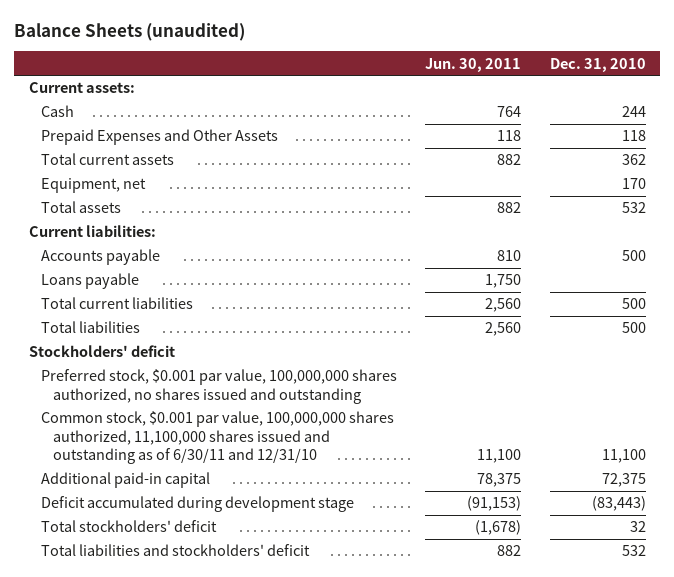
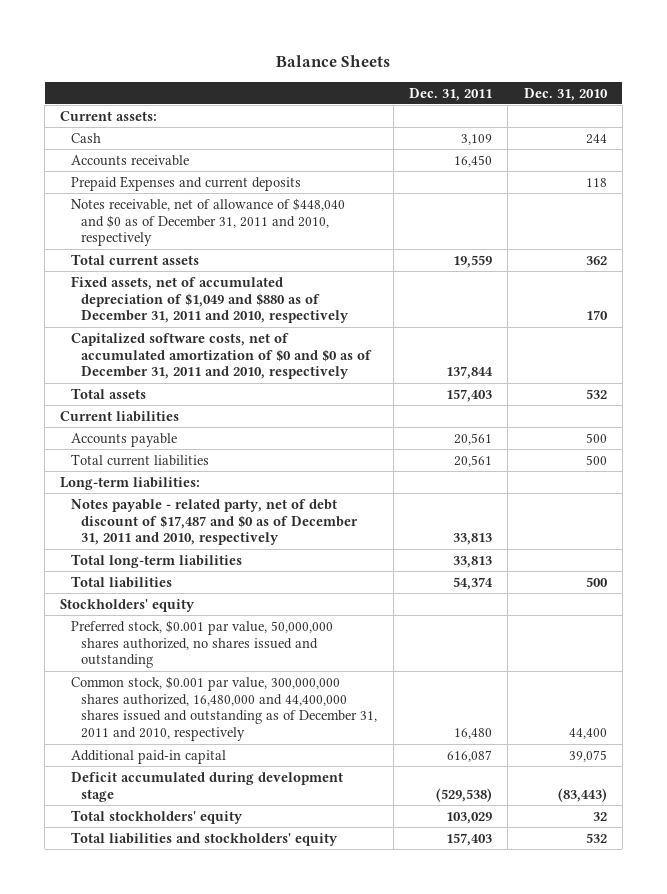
- Balance Sheets (unaudited)
+ Balance Sheets
- | Jun. 30, 2011 | Dec. 31, 2010
+ | Dec. 31, 2011 | Dec. 31, 2010
- Prepaid Expenses and Other Assets | 118 | 118
+ Accounts receivable | 16,450 |
+ Prepaid Expenses and current deposits | | 118
+ Notes receivable, net of allowance of $448,040 and $0 as of December 31, 2011 and 2010, respectively
- Equipment, net | | 170
+ Fixed assets, net of accumulated depreciation of $1,049 and $880 as of December 31, 2011 and 2010, respectively | | 170
+ Capitalized software costs, net of accumulated amortization of $0 and $0 as of December 31, 2011 and 2010, respectively | 137,844 |
- Current liabilities:
+ Current liabilities
- Loans payable | 1,750 |
+ Long-term liabilities:
+ Notes payable - related party, net of debt discount of $17,487 and $0 as of December 31, 2011 and 2010, respectively | 33,813 |
+ Total long-term liabilities | 33,813 |
- Stockholders' deficit
- Preferred stock, $0.001 par value, 100,000,000 shares authorized, no shares issued and outstanding
- Common stock, $0.001 par value, 100,000,000 shares authorized, 11,100,000 shares issued and outstanding as of 6/30/11 and 12/31/10 | 11,100 | 11,100
- Additional paid-in capital | 78,375 | 72,375
+ Stockholders' equity
+ Preferred stock, $0.001 par value, 50,000,000 shares authorized, no shares issued and outstanding
+ Common stock, $0.001 par value, 300,000,000 shares authorized, 16,480,000 and 44,400,000 shares issued and outstanding as of December 31, 2011 and 2010, respectively | 16,480 | 44,400
+ Additional paid-in capital | 616,087 | 39,075
- Total stockholders' deficit | (1,678) | 32
- Total liabilities and stockholders' deficit | 882 | 532
+ Total stockholders' equity | 103,029 | 32
+ Total liabilities and stockholders' equity | 157,403 | 532

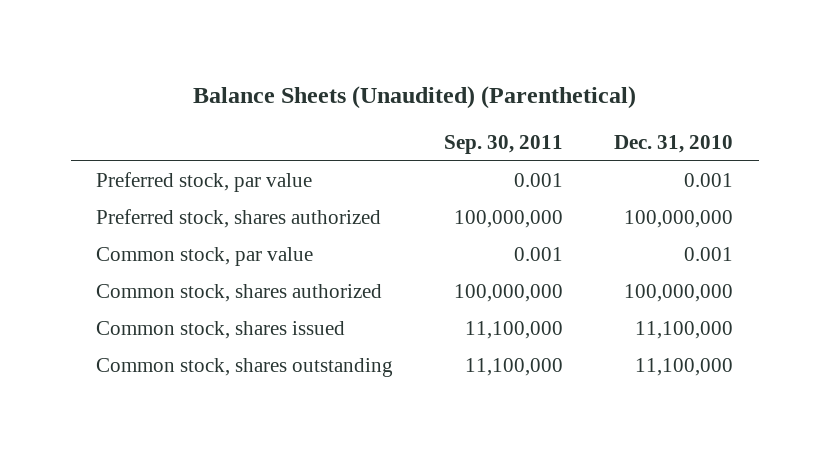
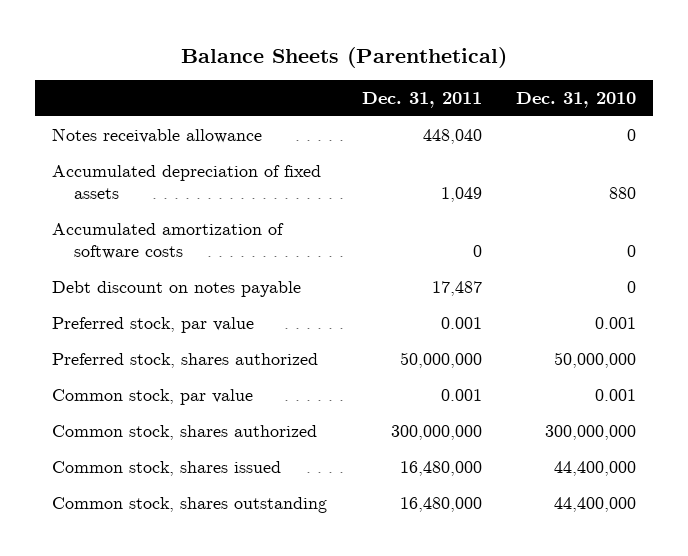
- Balance Sheets (Unaudited) (Parenthetical)
+ Balance Sheets (Parenthetical)
- | Sep. 30, 2011 | Dec. 31, 2010
+ | Dec. 31, 2011 | Dec. 31, 2010
+ Notes receivable allowance | 448,040 | 0
+ Accumulated depreciation of fixed assets | 1,049 | 880
+ Accumulated amortization of software costs | 0 | 0
+ Debt discount on notes payable | 17,487 | 0
- Preferred stock, shares authorized | 100,000,000 | 100,000,000
+ Preferred stock, shares authorized | 50,000,000 | 50,000,000
- Common stock, shares authorized | 100,000,000 | 100,000,000
- Common stock, shares issued | 11,100,000 | 11,100,000
- Common stock, shares outstanding | 11,100,000 | 11,100,000
+ Common stock, shares authorized | 300,000,000 | 300,000,000
+ Common stock, shares issued | 16,480,000 | 44,400,000
+ Common stock, shares outstanding | 16,480,000 | 44,400,000

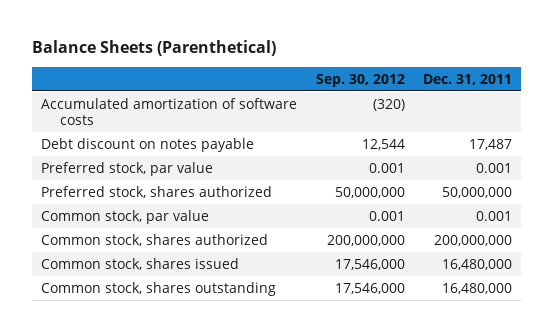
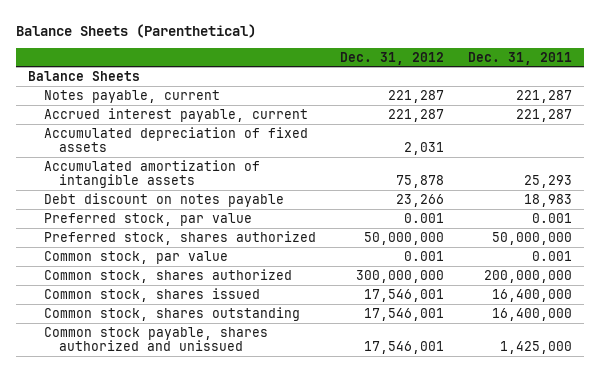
- | Sep. 30, 2012 | Dec. 31, 2011
+ | Dec. 31, 2012 | Dec. 31, 2011
- Accumulated amortization of software costs | (320) |
- Debt discount on notes payable | 12,544 | 17,487
+ Balance Sheets
+ Notes payable, current | 221,287 | 221,287
+ Accrued interest payable, current | 221,287 | 221,287
+ Accumulated depreciation of fixed assets | 2,031 |
+ Accumulated amortization of intangible assets | 75,878 | 25,293
+ Debt discount on notes payable | 23,266 | 18,983
- Common stock, shares issued | 17,546,000 | 16,480,000
- Common stock, shares outstanding | 17,546,000 | 16,480,000
+ Common stock, shares issued | 17,546,001 | 16,400,000
+ Common stock, shares outstanding | 17,546,001 | 16,400,000
+ Common stock payable, shares authorized and unissued | 17,546,001 | 1,425,000

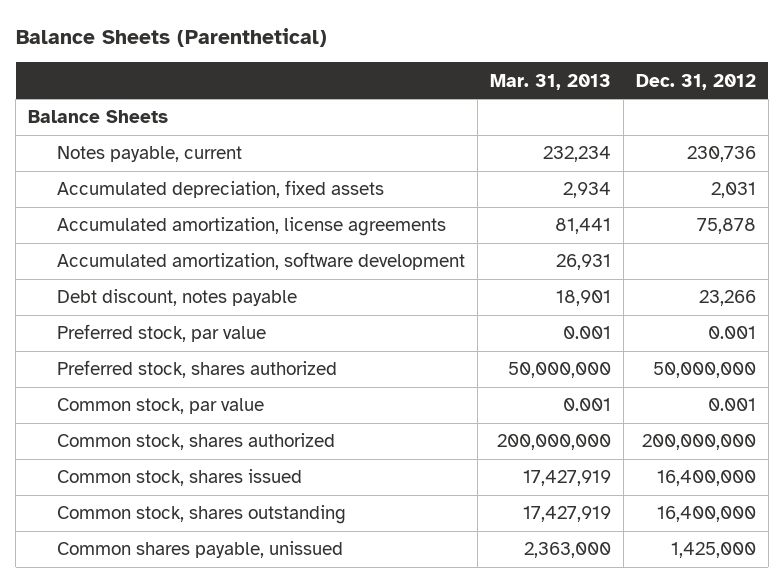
- | Dec. 31, 2012 | Dec. 31, 2011
+ | Mar. 31, 2013 | Dec. 31, 2012
- Notes payable, current | 221,287 | 221,287
- Accrued interest payable, current | 221,287 | 221,287
- Accumulated depreciation of fixed assets | 2,031 |
- Accumulated amortization of intangible assets | 75,878 | 25,293
- Debt discount on notes payable | 23,266 | 18,983
+ Notes payable, current | 232,234 | 230,736
+ Accumulated depreciation, fixed assets | 2,934 | 2,031
+ Accumulated amortization, license agreements | 81,441 | 75,878
+ Accumulated amortization, software development | 26,931 |
+ Debt discount, notes payable | 18,901 | 23,266
- Common stock, shares authorized | 300,000,000 | 200,000,000
- Common stock, shares issued | 17,546,001 | 16,400,000
- Common stock, shares outstanding | 17,546,001 | 16,400,000
- Common stock payable, shares authorized and unissued | 17,546,001 | 1,425,000
+ Common stock, shares authorized | 200,000,000 | 200,000,000
+ Common stock, shares issued | 17,427,919 | 16,400,000
+ Common stock, shares outstanding | 17,427,919 | 16,400,000
+ Common shares payable, unissued | 2,363,000 | 1,425,000

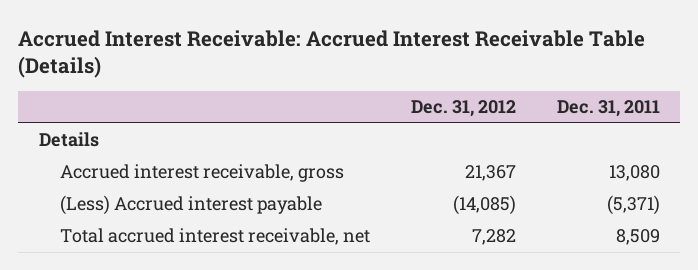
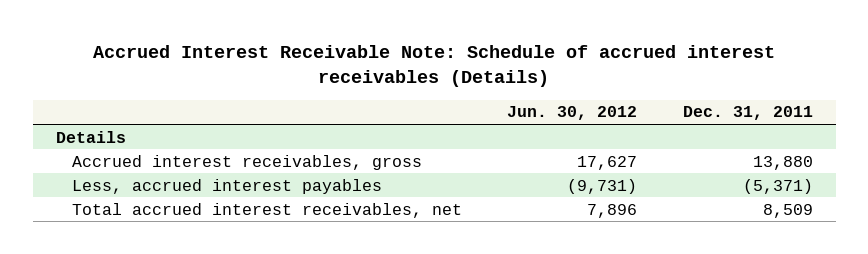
- Accrued Interest Receivable: Accrued Interest Receivable Table (Details)
+ Accrued Interest Receivable Note: Schedule of accrued interest receivables (Details)
- | Dec. 31, 2012 | Dec. 31, 2011
+ | Jun. 30, 2012 | Dec. 31, 2011
- Accrued interest receivable, gross | 21,367 | 13,080
- (Less) Accrued interest payable | (14,085) | (5,371)
- Total accrued interest receivable, net | 7,282 | 8,509
+ Accrued interest receivables, gross | 17,627 | 13,880
+ Less, accrued interest payables | (9,731) | (5,371)
+ Total accrued interest receivables, net | 7,896 | 8,509

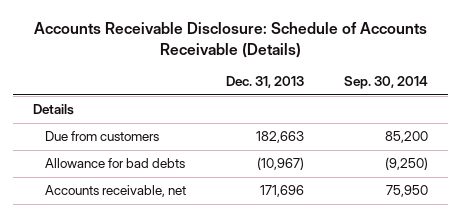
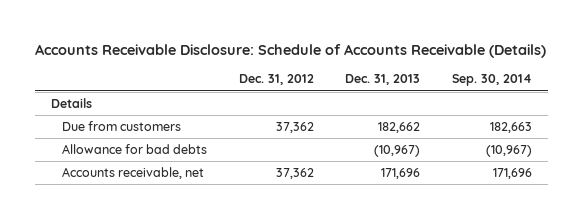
- | Dec. 31, 2013 | Sep. 30, 2014
+ | Dec. 31, 2012 | Dec. 31, 2013 | Sep. 30, 2014
- Due from customers | 182,663 | 85,200
- Allowance for bad debts | (10,967) | (9,250)
- Accounts receivable, net | 171,696 | 75,950
+ Due from customers | 37,362 | 182,662 | 182,663
+ Allowance for bad debts | | (10,967) | (10,967)
+ Accounts receivable, net | 37,362 | 171,696 | 171,696

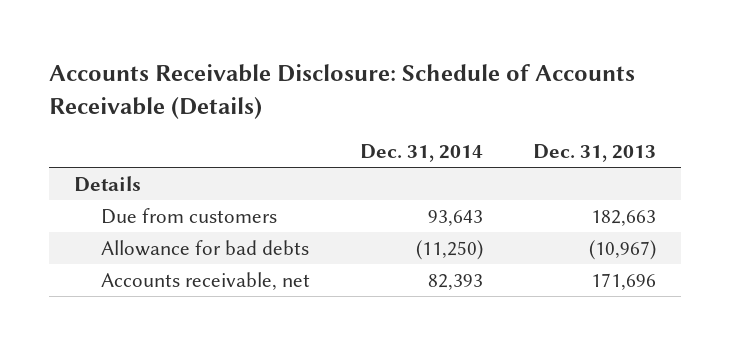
- | Dec. 31, 2012 | Dec. 31, 2013 | Sep. 30, 2014
+ | Dec. 31, 2014 | Dec. 31, 2013
- Due from customers | 37,362 | 182,662 | 182,663
+ Due from customers | 93,643 | 182,663

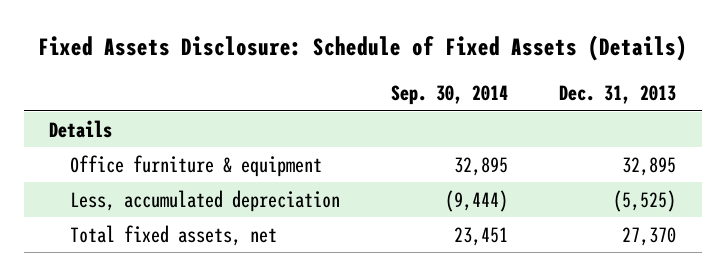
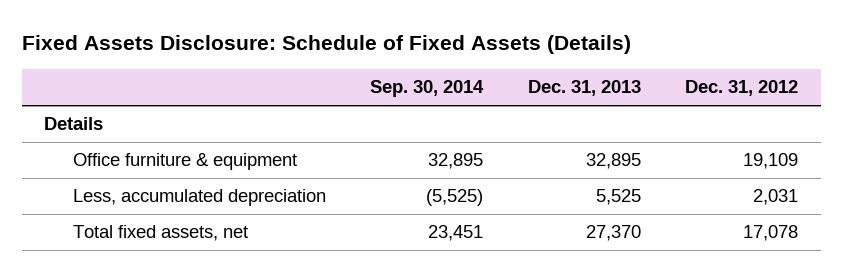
- | Sep. 30, 2014 | Dec. 31, 2013
+ | Sep. 30, 2014 | Dec. 31, 2013 | Dec. 31, 2012
- Less, accumulated depreciation | (9,444) | (5,525)
+ Less, accumulated depreciation | (5,525) | 5,525 | 2,031

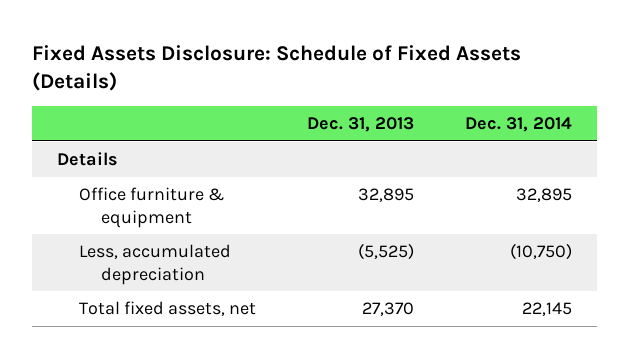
- | Sep. 30, 2014 | Dec. 31, 2013 | Dec. 31, 2012
+ | Dec. 31, 2013 | Dec. 31, 2014
- Less, accumulated depreciation | (5,525) | 5,525 | 2,031
+ Less, accumulated depreciation | (5,525) | (10,750)

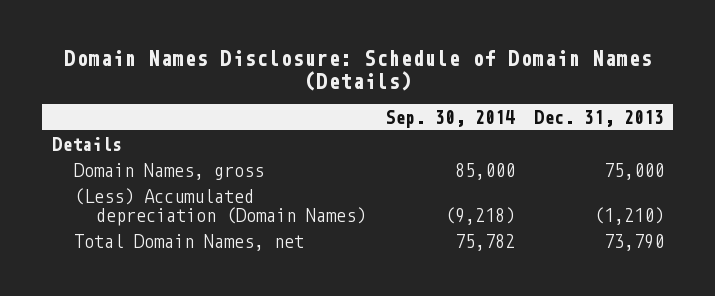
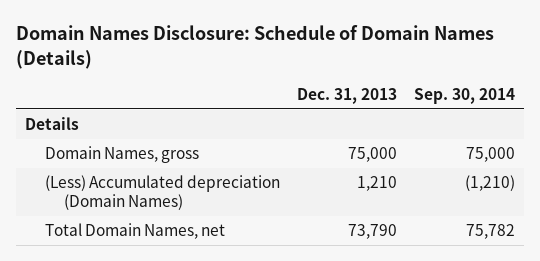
- | Sep. 30, 2014 | Dec. 31, 2013
+ | Dec. 31, 2013 | Sep. 30, 2014
- Domain Names, gross | 85,000 | 75,000
- (Less) Accumulated depreciation (Domain Names) | (9,218) | (1,210)
+ Domain Names, gross | 75,000 | 75,000
+ (Less) Accumulated depreciation (Domain Names) | 1,210 | (1,210)

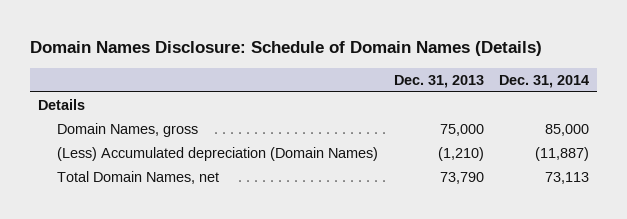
- | Dec. 31, 2013 | Sep. 30, 2014
+ | Dec. 31, 2013 | Dec. 31, 2014
- (Less) Accumulated depreciation (Domain Names) | 1,210 | (1,210)
+ (Less) Accumulated depreciation (Domain Names) | (1,210) | (11,887)

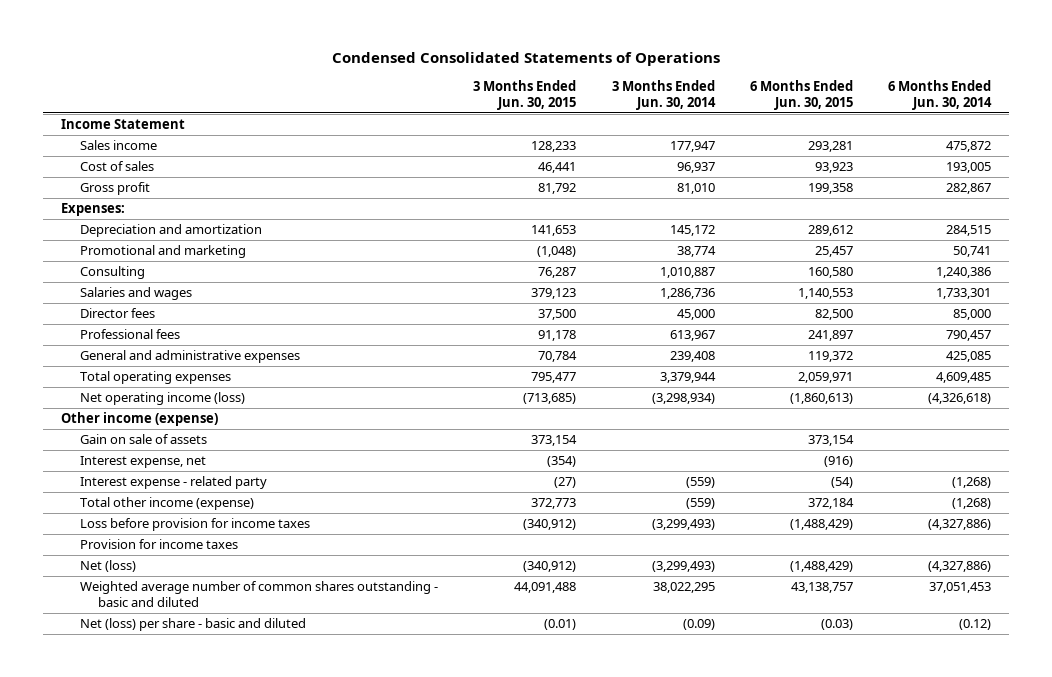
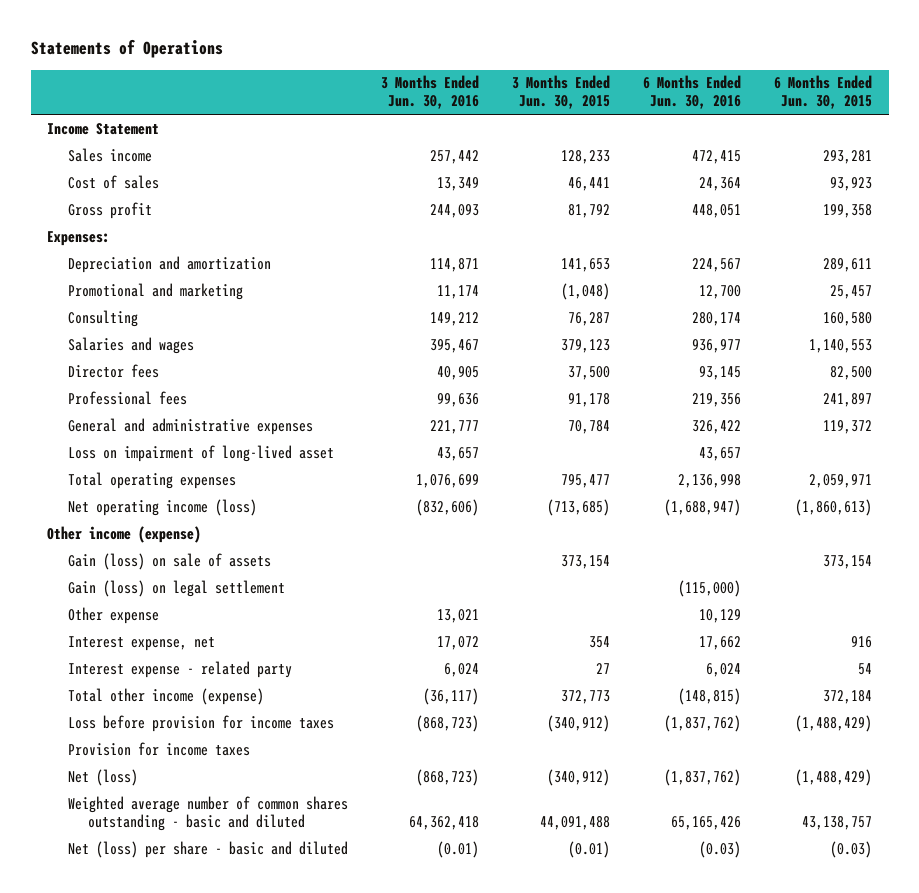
- Condensed Consolidated Statements of Operations
+ Statements of Operations
- | 3 Months Ended Jun. 30, 2015 | 3 Months Ended Jun. 30, 2014 | 6 Months Ended Jun. 30, 2015 | 6 Months Ended Jun. 30, 2014
+ | 3 Months Ended Jun. 30, 2016 | 3 Months Ended Jun. 30, 2015 | 6 Months Ended Jun. 30, 2016 | 6 Months Ended Jun. 30, 2015
- Depreciation and amortization | 141,653 | 145,172 | 289,612 | 284,515
+ Depreciation and amortization | 114,871 | 141,653 | 224,567 | 289,611
+ Loss on impairment of long-lived asset | 43,657 | | 43,657 |
- Gain on sale of assets | 373,154 | | 373,154 |
- Interest expense, net | (354) | | (916) |
- Interest expense - related party | (27) | (559) | (54) | (1,268)
+ Gain (loss) on sale of assets | | 373,154 | | 373,154
+ Gain (loss) on legal settlement | | | (115,000) |
+ Other expense | 13,021 | | 10,129 |
+ Interest expense, net | 17,072 | 354 | 17,662 | 916
+ Interest expense - related party | 6,024 | 27 | 6,024 | 54

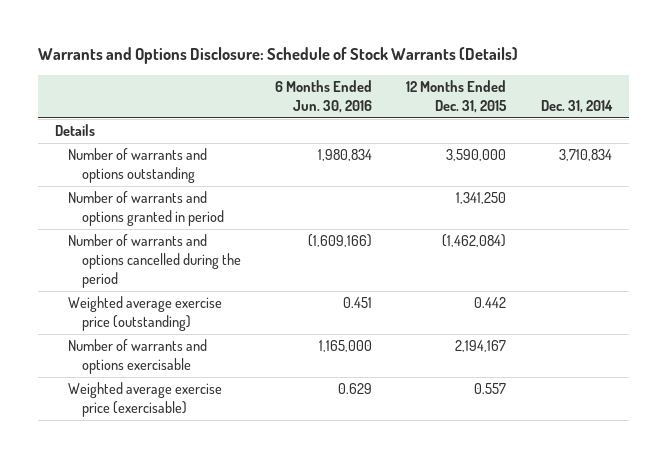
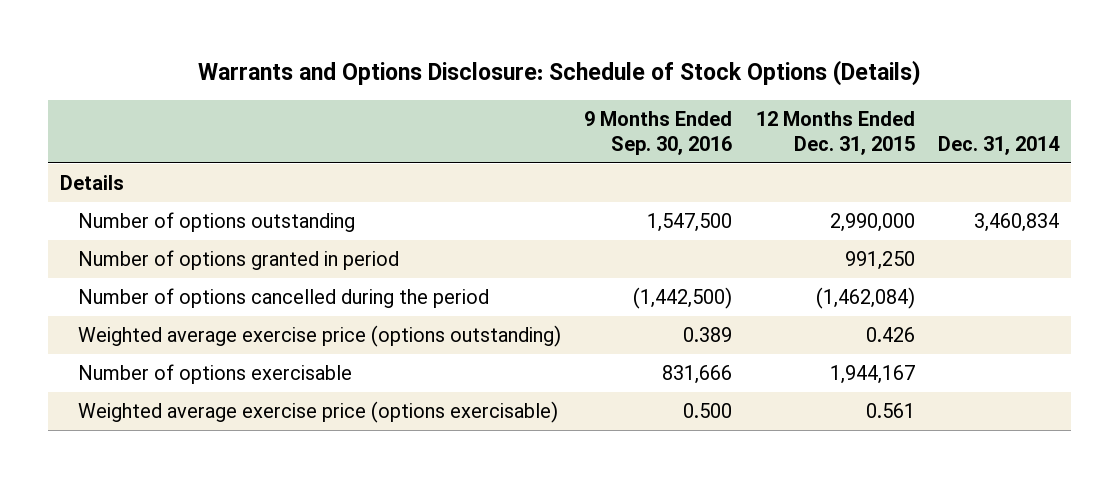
- Warrants and Options Disclosure: Schedule of Stock Warrants (Details)
+ Warrants and Options Disclosure: Schedule of Stock Options (Details)
- | 6 Months Ended Jun. 30, 2016 | 12 Months Ended Dec. 31, 2015 | Dec. 31, 2014
+ | 9 Months Ended Sep. 30, 2016 | 12 Months Ended Dec. 31, 2015 | Dec. 31, 2014
- Number of warrants and options outstanding | 1,980,834 | 3,590,000 | 3,710,834
- Number of warrants and options granted in period | | 1,341,250 |
- Number of warrants and options cancelled during the period | (1,609,166) | (1,462,084) |
- Weighted average exercise price (outstanding) | 0.451 | 0.442 |
- Number of warrants and options exercisable | 1,165,000 | 2,194,167 |
- Weighted average exercise price (exercisable) | 0.629 | 0.557 |
+ Number of options outstanding | 1,547,500 | 2,990,000 | 3,460,834
+ Number of options granted in period | | 991,250 |
+ Number of options cancelled during the period | (1,442,500) | (1,462,084) |
+ Weighted average exercise price (options outstanding) | 0.389 | 0.426 |
+ Number of options exercisable | 831,666 | 1,944,167 |
+ Weighted average exercise price (options exercisable) | 0.500 | 0.561 |

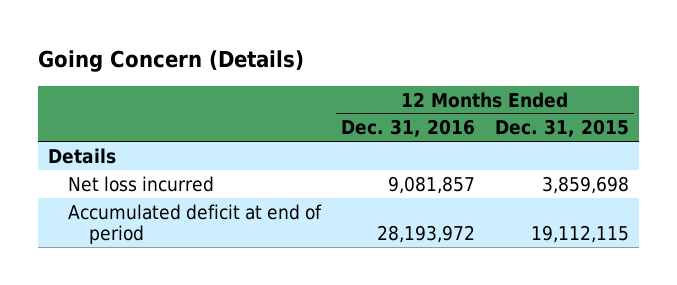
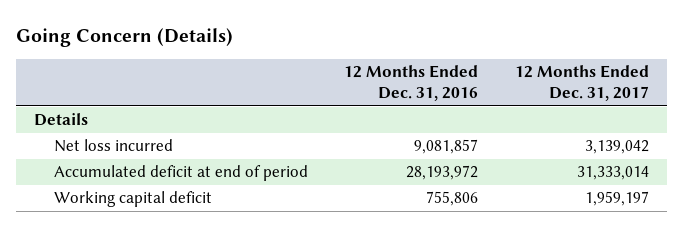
- | 12 Months Ended Dec. 31, 2016 | 12 Months Ended Dec. 31, 2015
+ | 12 Months Ended Dec. 31, 2016 | 12 Months Ended Dec. 31, 2017
+ Working capital deficit | 755,806 | 1,959,197

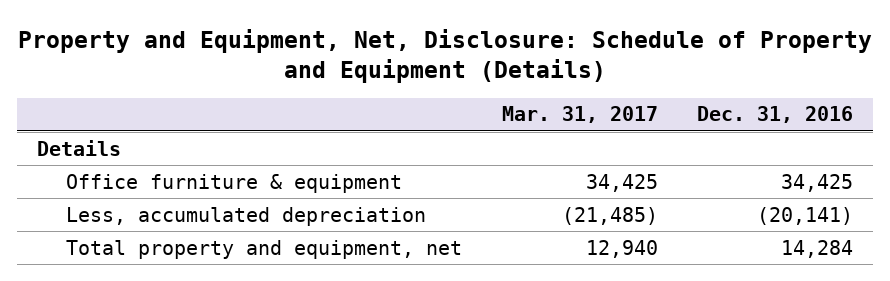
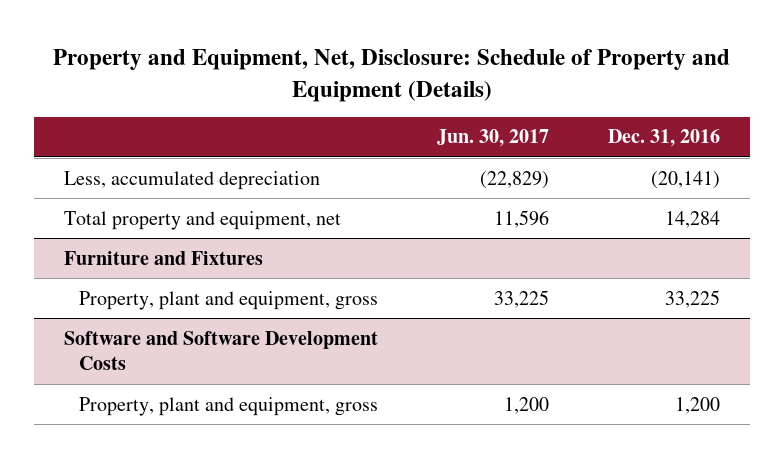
- | Mar. 31, 2017 | Dec. 31, 2016
+ | Jun. 30, 2017 | Dec. 31, 2016
- Details
- Office furniture & equipment | 34,425 | 34,425
+ Furniture and Fixtures
+ Property, plant and equipment, gross | 33,225 | 33,225
+ Software and Software Development Costs
+ Property, plant and equipment, gross | 1,200 | 1,200

